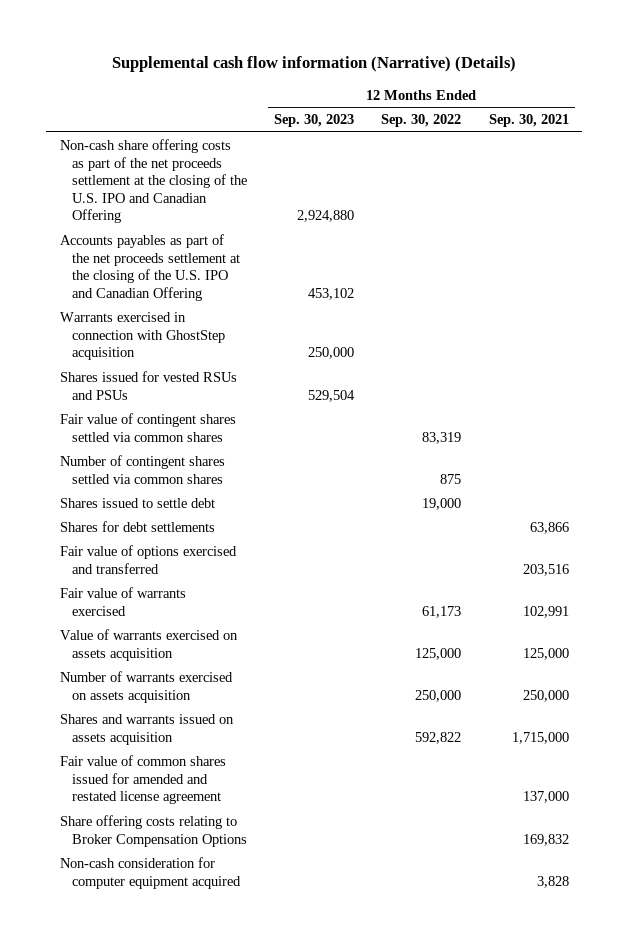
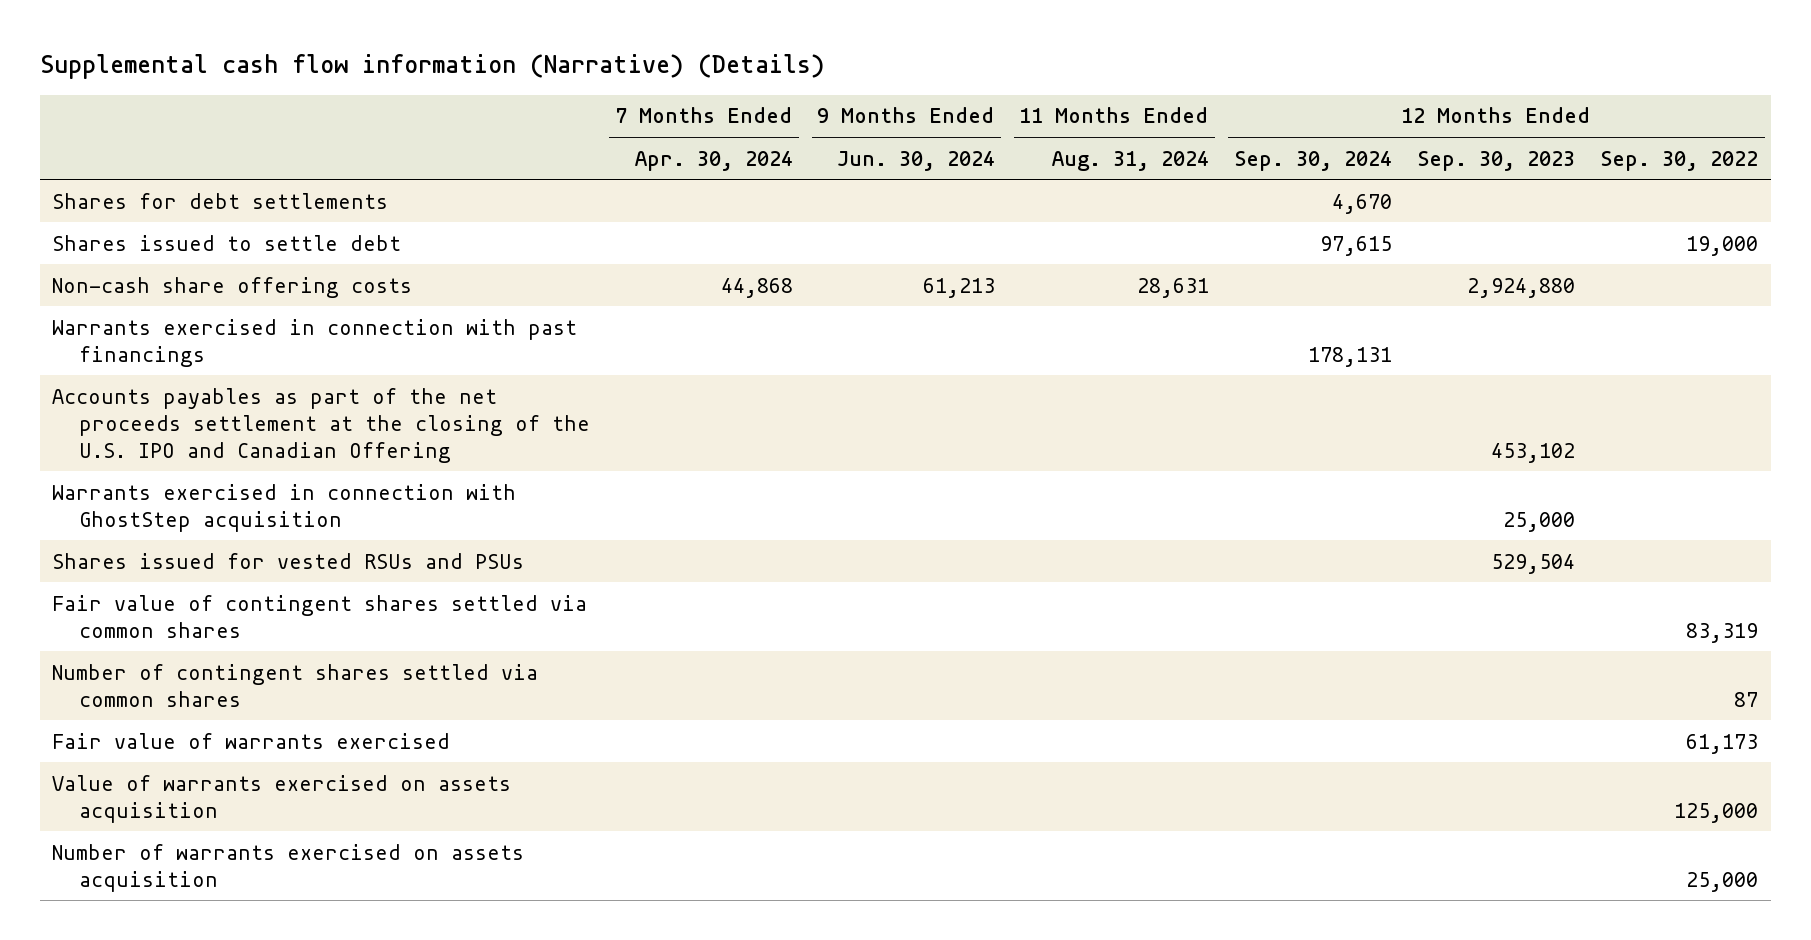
- | 12 Months Ended Sep. 30, 2023 | 12 Months Ended Sep. 30, 2022 | 12 Months Ended Sep. 30, 2021
+ | 7 Months Ended Apr. 30, 2024 | 9 Months Ended Jun. 30, 2024 | 11 Months Ended Aug. 31, 2024 | 12 Months Ended Sep. 30, 2024 | 12 Months Ended Sep. 30, 2023 | 12 Months Ended Sep. 30, 2022
- Non-cash share offering costs as part of the net proceeds settlement at the closing of the U.S. IPO and Canadian Offering | 2,924,880 | |
moved up: Shares for debt settlements | | | | 4,670 | |
moved up: Shares issued to settle debt | | | | 97,615 | | 19,000
+ Non-cash share offering costs | 44,868 | 61,213 | 28,631 | | 2,924,880 |
+ Warrants exercised in connection with past financings | | | | 178,131 | |
- Warrants exercised in connection with GhostStep acquisition | 250,000 | |
+ Warrants exercised in connection with GhostStep acquisition | | | | | 25,000 |
- Number of contingent shares settled via common shares | | 875 |
- Fair value of options exercised and transferred | | | 203,516
+ Number of contingent shares settled via common shares | | | | | | 87
- Number of warrants exercised on assets acquisition | | 250,000 | 250,000
- Shares and warrants issued on assets acquisition | | 592,822 | 1,715,000
- Fair value of common shares issued for amended and restated license agreement | | | 137,000
- Share offering costs relating to Broker Compensation Options | | | 169,832
- Non-cash consideration for computer equipment acquired | | | 3,828
+ Number of warrants exercised on assets acquisition | | | | | | 25,000

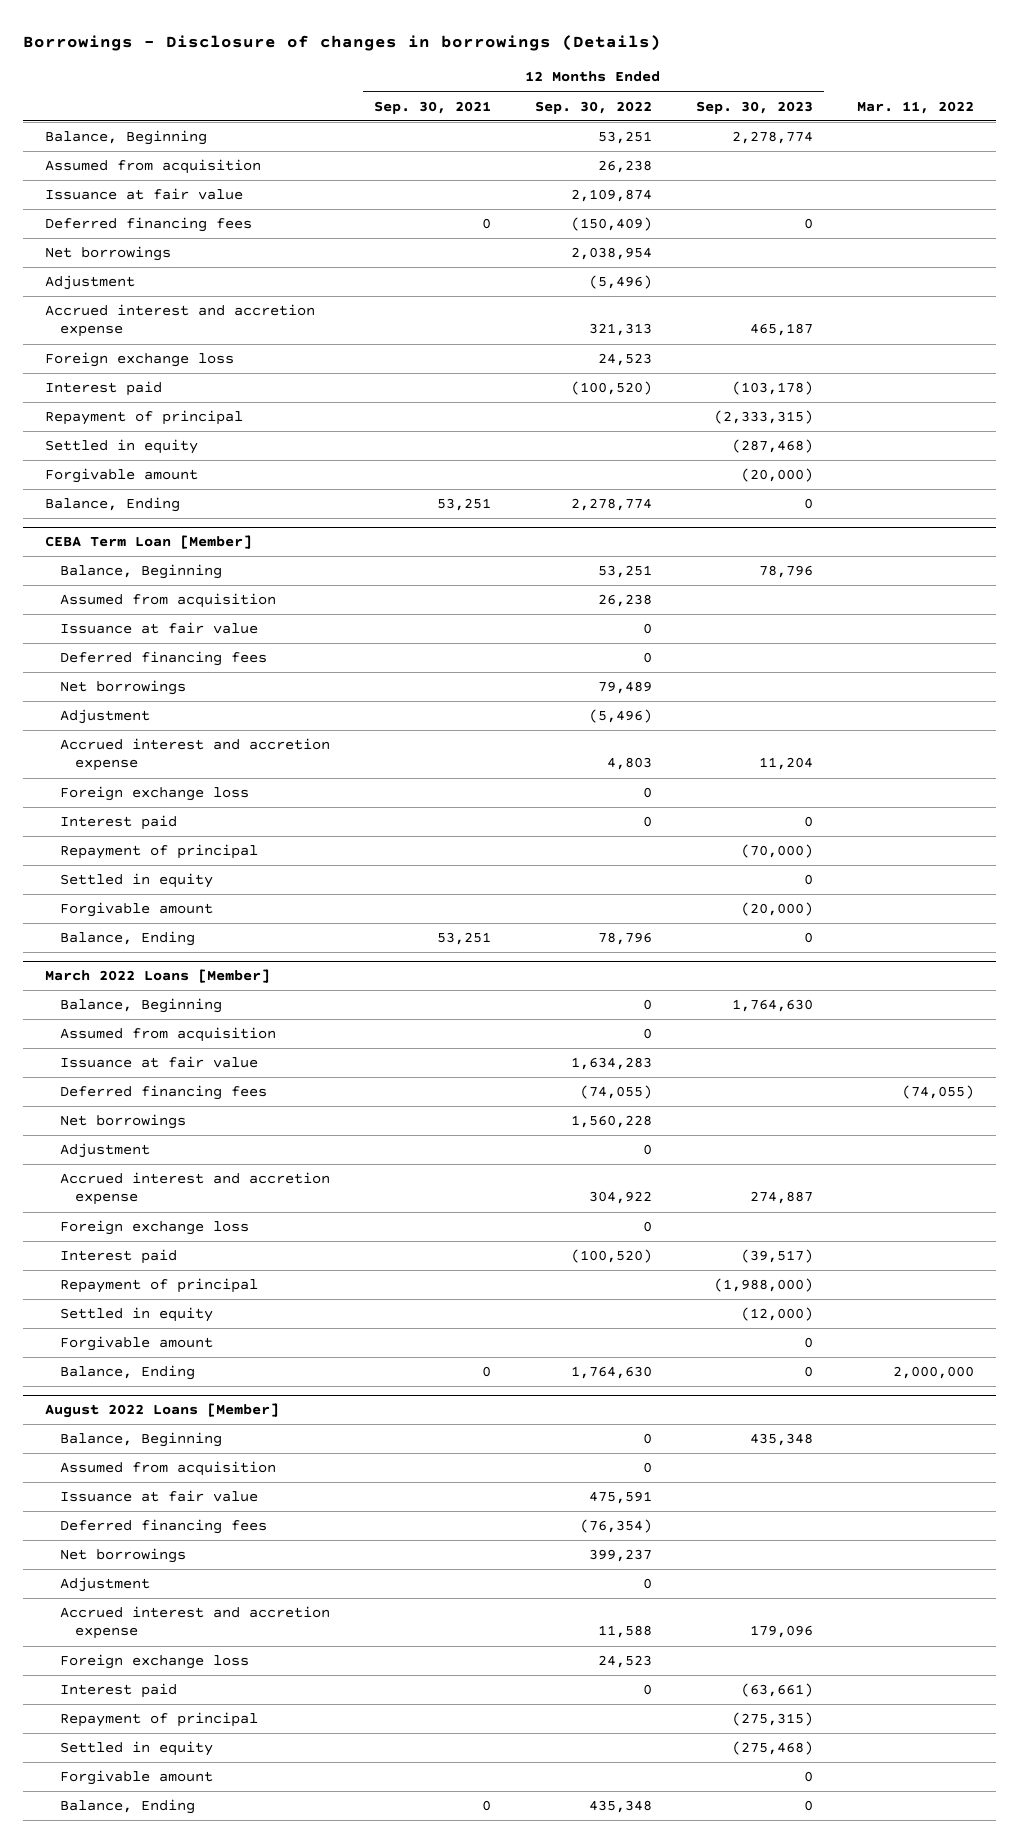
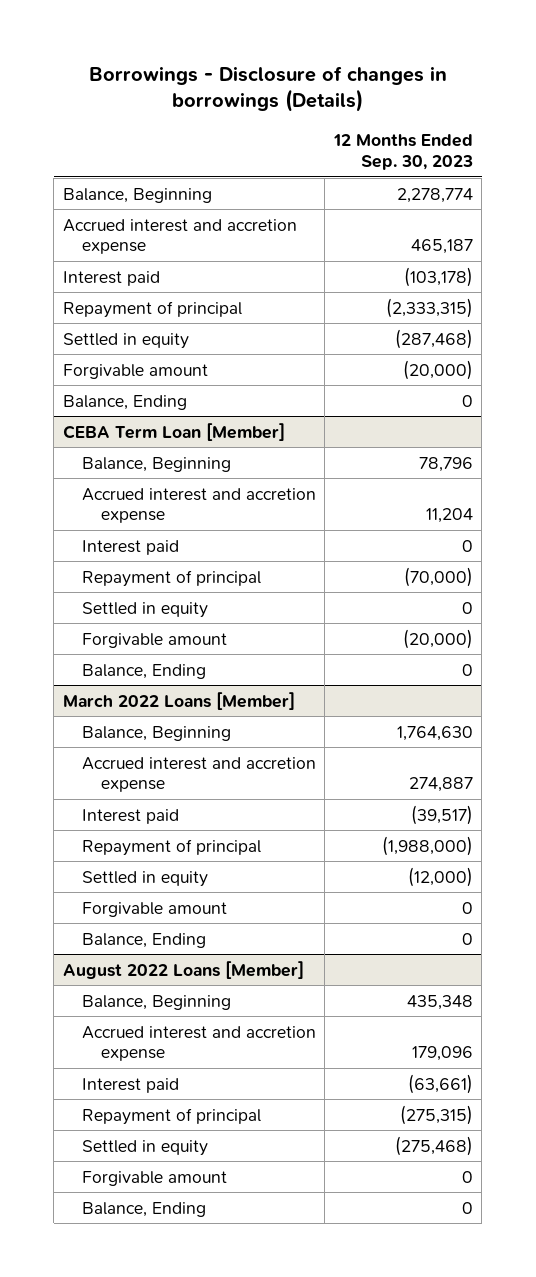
- | 12 Months Ended Sep. 30, 2021 | 12 Months Ended Sep. 30, 2022 | 12 Months Ended Sep. 30, 2023 | Mar. 11, 2022
+ | 12 Months Ended Sep. 30, 2023
- Assumed from acquisition | | 26,238 | |
- Issuance at fair value | | 2,109,874 | |
- Deferred financing fees | 0 | (150,409) | 0 |
- Net borrowings | | 2,038,954 | |
- Adjustment | | (5,496) | |
- Foreign exchange loss | | 24,523 | |
@ CEBA Term Loan [Member]
- Assumed from acquisition | | 26,238 | |
- Issuance at fair value | | 0 | |
- Deferred financing fees | | 0 | |
- Net borrowings | | 79,489 | |
- Adjustment | | (5,496) | |
- Foreign exchange loss | | 0 | |
@ March 2022 Loans [Member]
- Assumed from acquisition | | 0 | |
- Issuance at fair value | | 1,634,283 | |
- Deferred financing fees | | (74,055) | | (74,055)
- Net borrowings | | 1,560,228 | |
- Adjustment | | 0 | |
- Foreign exchange loss | | 0 | |
@ August 2022 Loans [Member]
- Assumed from acquisition | | 0 | |
- Issuance at fair value | | 475,591 | |
- Deferred financing fees | | (76,354) | |
- Net borrowings | | 399,237 | |
- Adjustment | | 0 | |
- Foreign exchange loss | | 24,523 | |

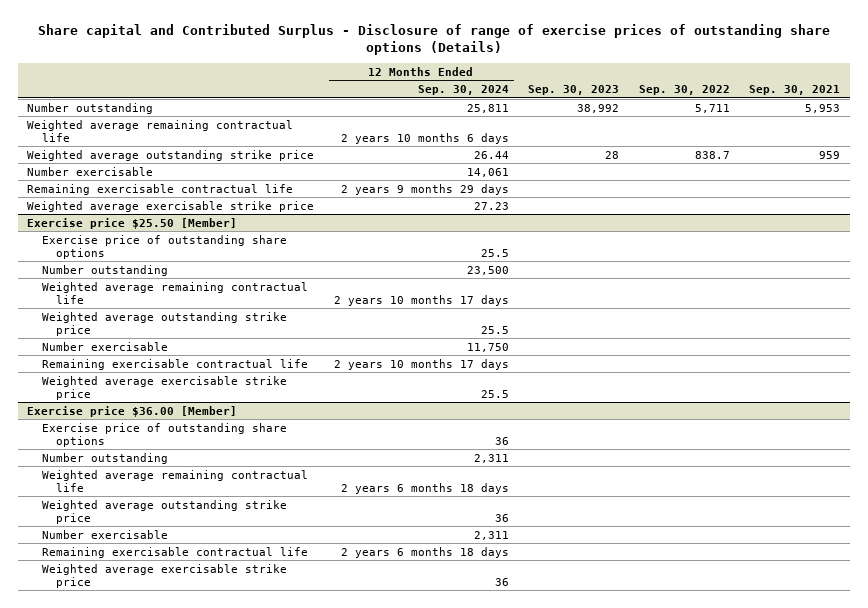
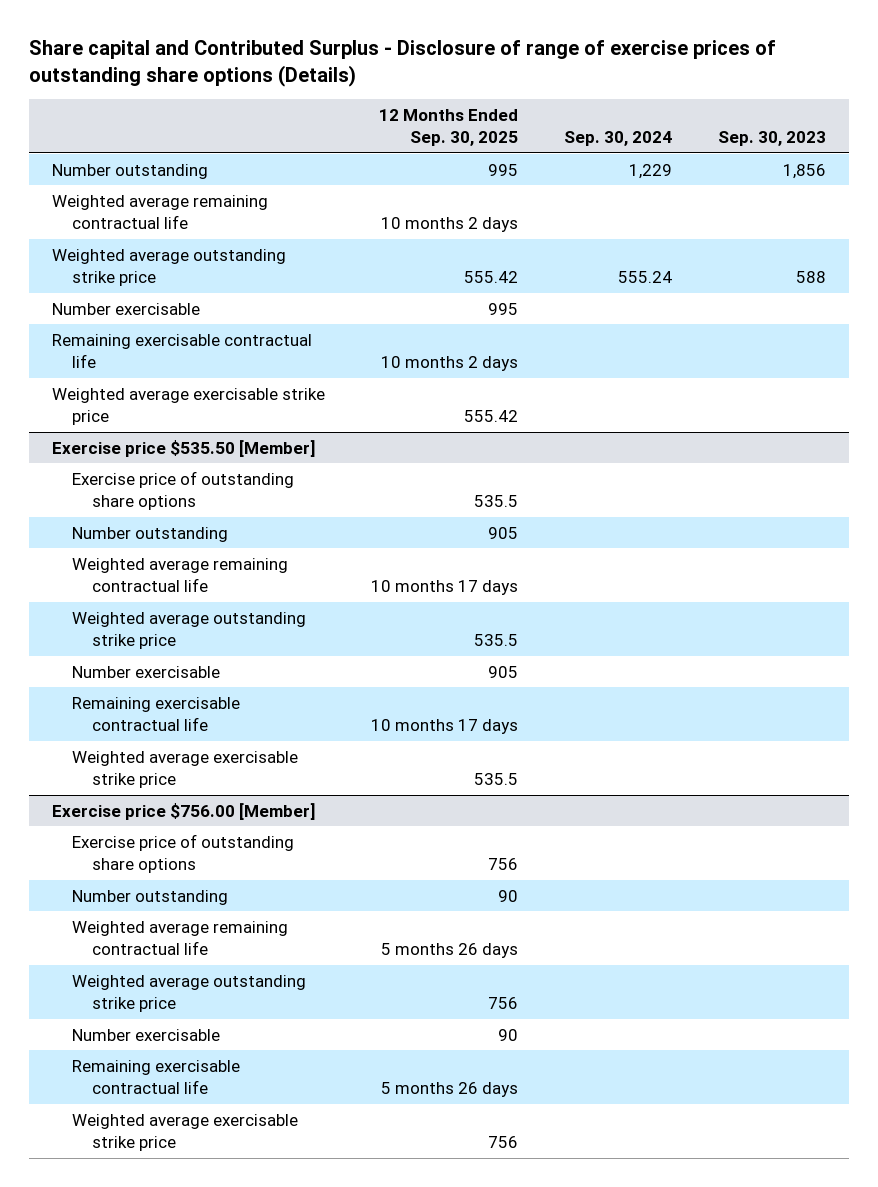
- | 12 Months Ended Sep. 30, 2024 | Sep. 30, 2023 | Sep. 30, 2022 | Sep. 30, 2021
+ | 12 Months Ended Sep. 30, 2025 | Sep. 30, 2024 | Sep. 30, 2023
- Number outstanding | 25,811 | 38,992 | 5,711 | 5,953
+ Number outstanding | 995 | 1,229 | 1,856
- Weighted average outstanding strike price | 26.44 | 28 | 838.7 | 959
+ Weighted average outstanding strike price | 555.42 | 555.24 | 588
- Exercise price $25.50 [Member]
- Exercise price of outstanding share options | 25.5 | | |
- Number outstanding | 23,500 | | |
- Weighted average remaining contractual life | 2 years 10 months 17 days | | |
- Weighted average outstanding strike price | 25.5 | | |
- Number exercisable | 11,750 | | |
- Remaining exercisable contractual life | 2 years 10 months 17 days | | |
- Weighted average exercisable strike price | 25.5 | | |
- Exercise price $36.00 [Member]
- Exercise price of outstanding share options | 36 | | |
- Number outstanding | 2,311 | | |
- Weighted average remaining contractual life | 2 years 6 months 18 days | | |
- Weighted average outstanding strike price | 36 | | |
- Number exercisable | 2,311 | | |
- Remaining exercisable contractual life | 2 years 6 months 18 days | | |
- Weighted average exercisable strike price | 36 | | |
+ Exercise price $535.50 [Member]
+ Exercise price of outstanding share options | 535.5 | |
+ Number outstanding | 905 | |
+ Weighted average remaining contractual life | 10 months 17 days | |
+ Weighted average outstanding strike price | 535.5 | |
+ Number exercisable | 905 | |
+ Remaining exercisable contractual life | 10 months 17 days | |
+ Weighted average exercisable strike price | 535.5 | |
+ Exercise price $756.00 [Member]
+ Exercise price of outstanding share options | 756 | |
+ Number outstanding | 90 | |
+ Weighted average remaining contractual life | 5 months 26 days | |
+ Weighted average outstanding strike price | 756 | |
+ Number exercisable | 90 | |
+ Remaining exercisable contractual life | 5 months 26 days | |
+ Weighted average exercisable strike price | 756 | |

